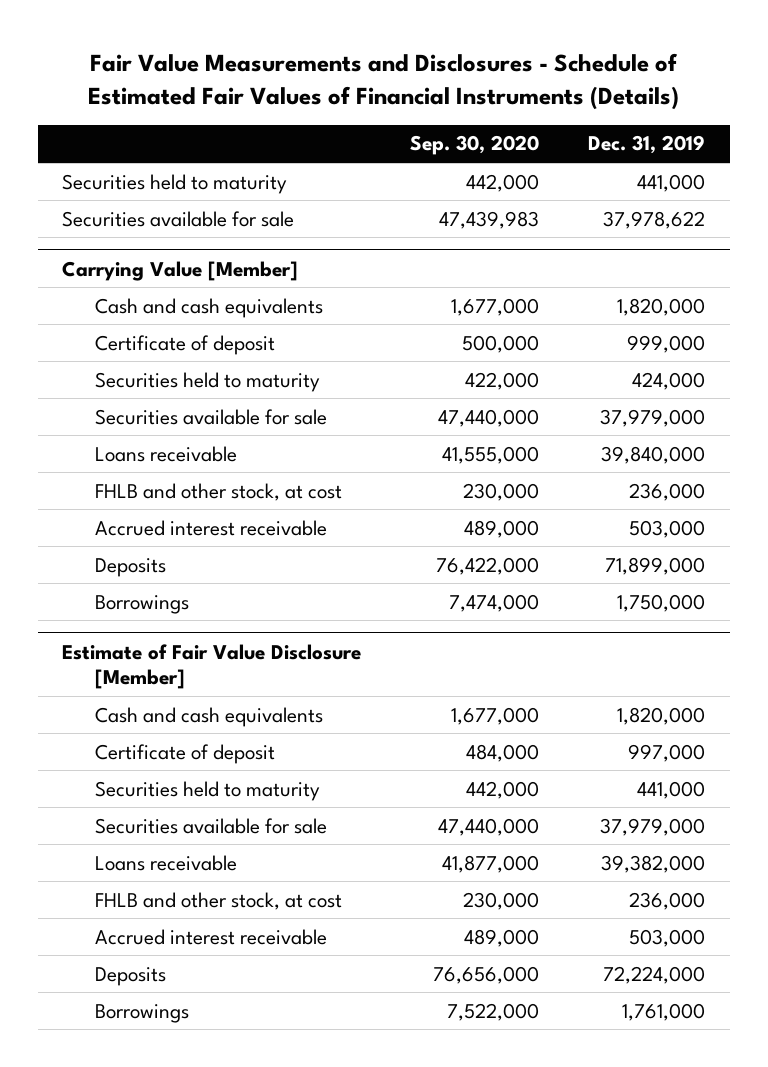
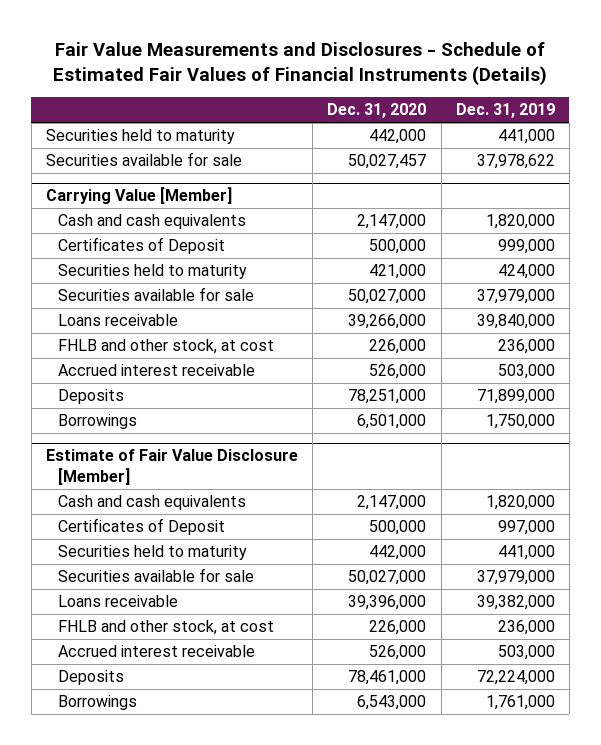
- | Sep. 30, 2020 | Dec. 31, 2019
+ | Dec. 31, 2020 | Dec. 31, 2019
@ Carrying Value [Member]
- Certificate of deposit | 500,000 | 999,000
+ Certificates of Deposit | 500,000 | 999,000
@ Estimate of Fair Value Disclosure [Member]
- Certificate of deposit | 484,000 | 997,000
+ Certificates of Deposit | 500,000 | 997,000

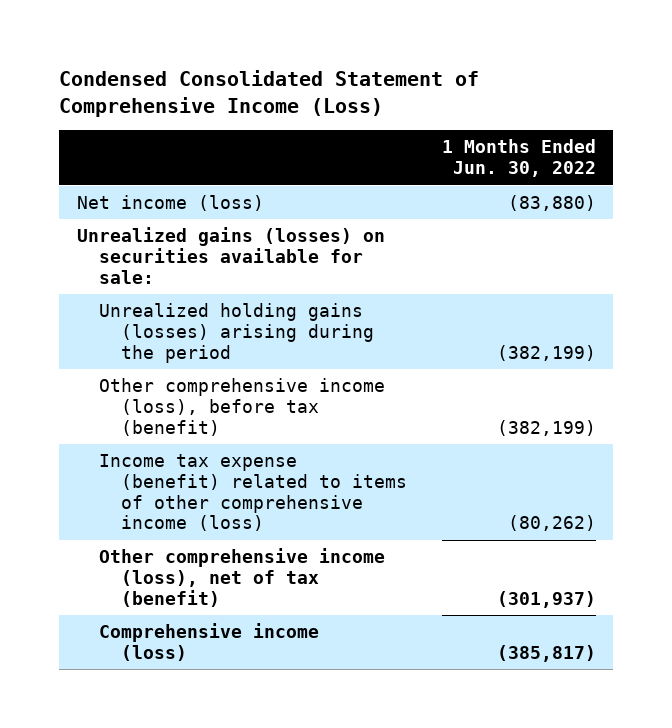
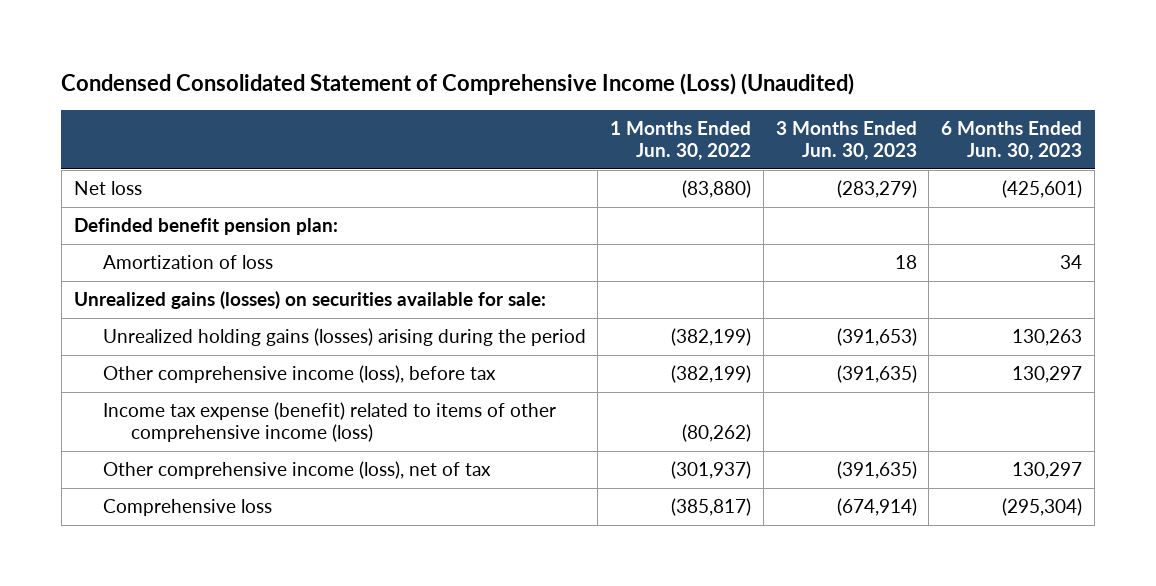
- Condensed Consolidated Statement of Comprehensive Income (Loss)
+ Condensed Consolidated Statement of Comprehensive Income (Loss) (Unaudited)
- | 1 Months Ended Jun. 30, 2022
+ | 1 Months Ended Jun. 30, 2022 | 3 Months Ended Jun. 30, 2023 | 6 Months Ended Jun. 30, 2023
- Net income (loss) | (83,880)
+ Net loss | (83,880) | (283,279) | (425,601)
+ Definded benefit pension plan:
+ Amortization of loss | | 18 | 34
- Other comprehensive income (loss), before tax (benefit) | (382,199)
+ Other comprehensive income (loss), before tax | (382,199) | (391,635) | 130,297
- Other comprehensive income (loss), net of tax (benefit) | (301,937)
- Comprehensive income (loss) | (385,817)
+ Other comprehensive income (loss), net of tax | (301,937) | (391,635) | 130,297
+ Comprehensive loss | (385,817) | (674,914) | (295,304)

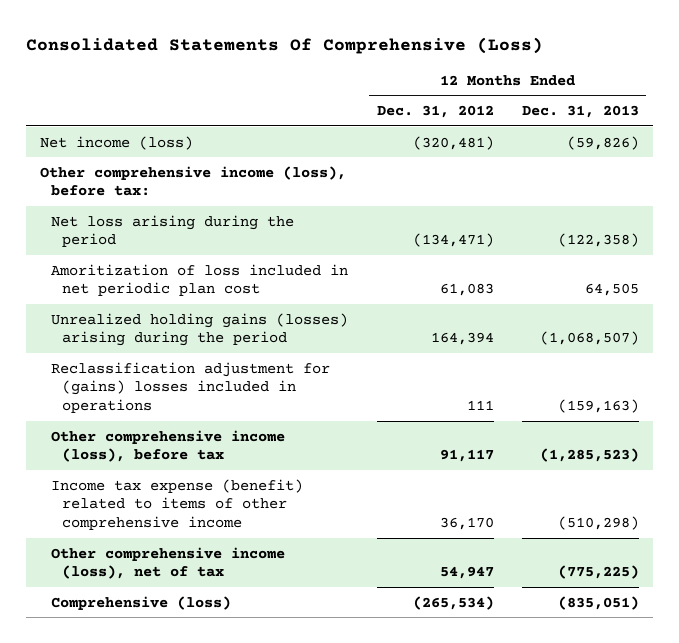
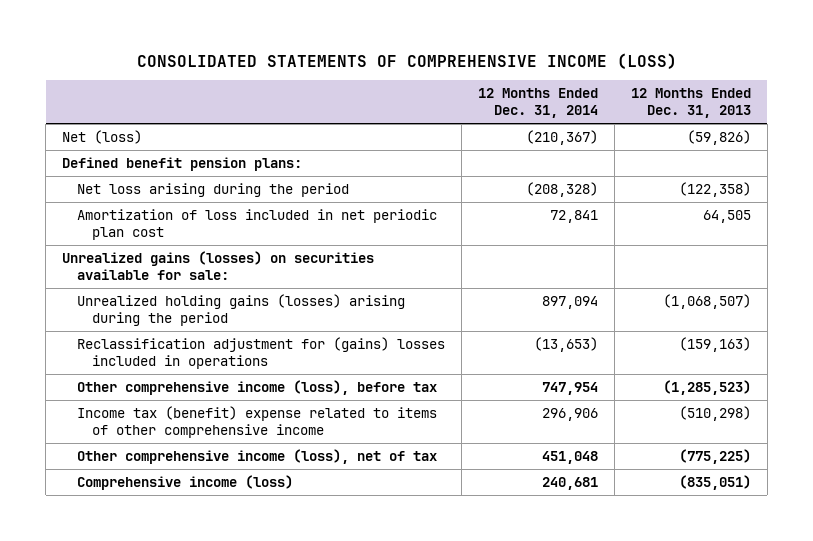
- Consolidated Statements Of Comprehensive (Loss)
+ CONSOLIDATED STATEMENTS OF COMPREHENSIVE INCOME (LOSS)
- | 12 Months Ended Dec. 31, 2012 | 12 Months Ended Dec. 31, 2013
+ | 12 Months Ended Dec. 31, 2014 | 12 Months Ended Dec. 31, 2013
- Net income (loss) | (320,481) | (59,826)
- Other comprehensive income (loss), before tax:
+ Net (loss) | (210,367) | (59,826)
+ Defined benefit pension plans:
- Amoritization of loss included in net periodic plan cost | 61,083 | 64,505
+ Amortization of loss included in net periodic plan cost | 72,841 | 64,505
+ Unrealized gains (losses) on securities available for sale:
- Income tax expense (benefit) related to items of other comprehensive income | 36,170 | (510,298)
+ Income tax (benefit) expense related to items of other comprehensive income | 296,906 | (510,298)
- Comprehensive (loss) | (265,534) | (835,051)
+ Comprehensive income (loss) | 240,681 | (835,051)

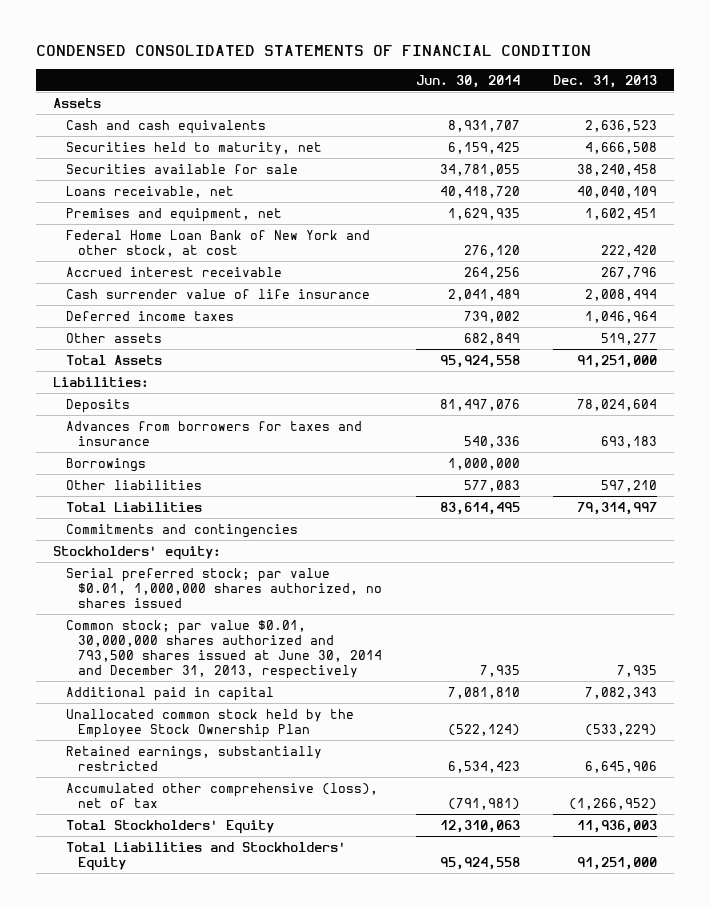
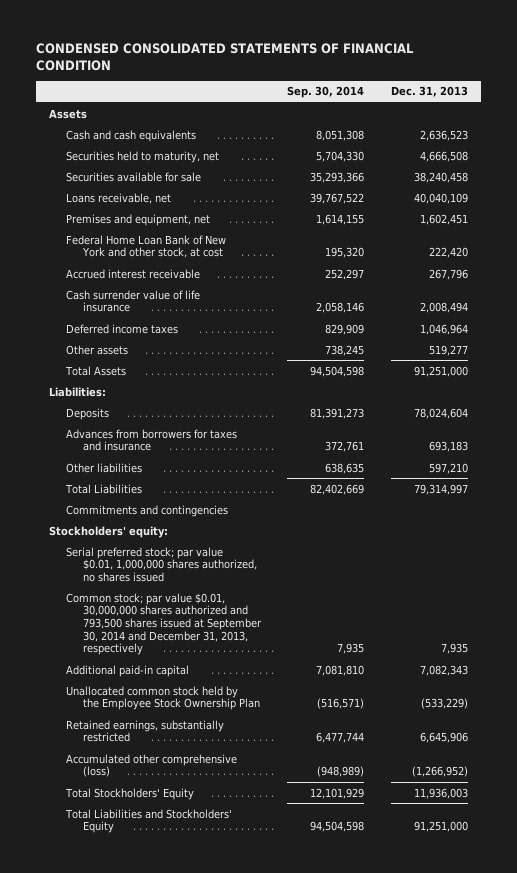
- | Jun. 30, 2014 | Dec. 31, 2013
+ | Sep. 30, 2014 | Dec. 31, 2013
- Borrowings | 1,000,000 |
- Common stock; par value $0.01, 30,000,000 shares authorized and 793,500 shares issued at June 30, 2014 and December 31, 2013, respectively | 7,935 | 7,935
- Additional paid in capital | 7,081,810 | 7,082,343
+ Common stock; par value $0.01, 30,000,000 shares authorized and 793,500 shares issued at September 30, 2014 and December 31, 2013, respectively | 7,935 | 7,935
+ Additional paid-in capital | 7,081,810 | 7,082,343
- Accumulated other comprehensive (loss), net of tax | (791,981) | (1,266,952)
+ Accumulated other comprehensive (loss) | (948,989) | (1,266,952)

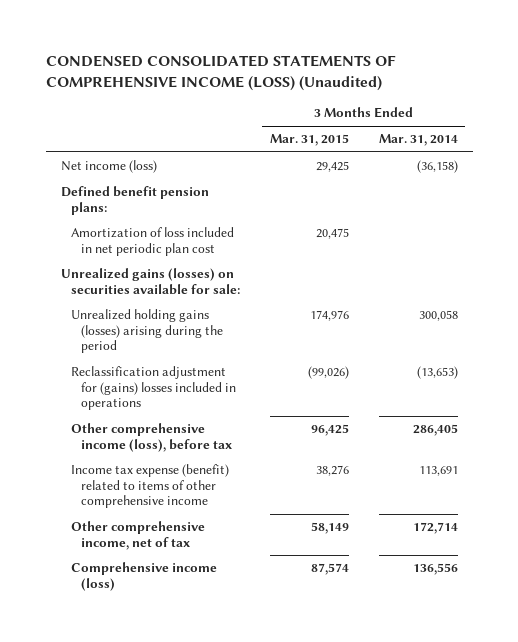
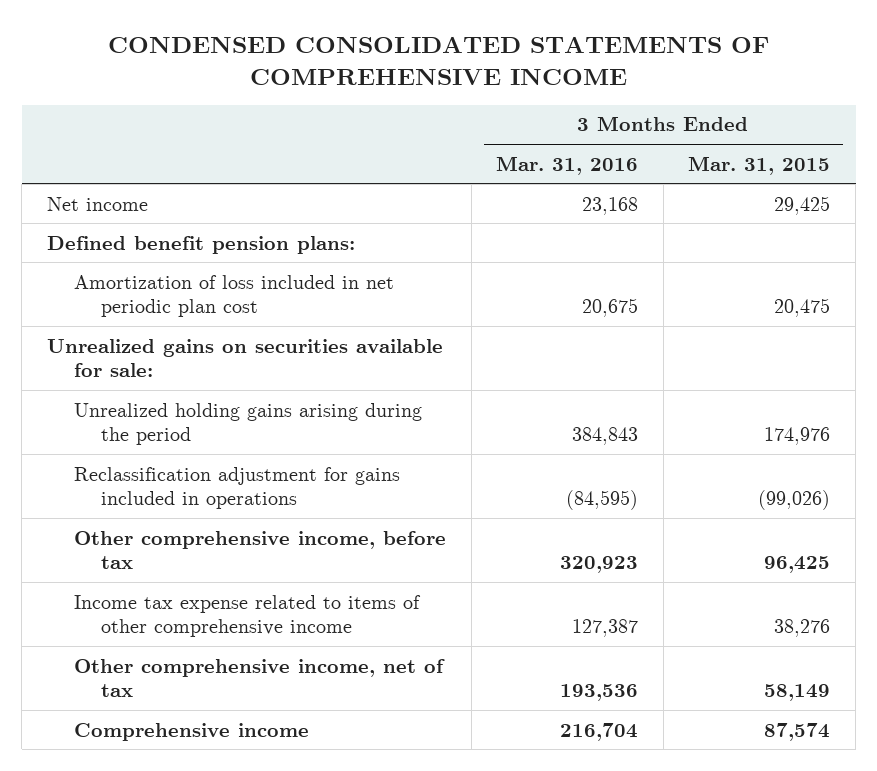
- CONDENSED CONSOLIDATED STATEMENTS OF COMPREHENSIVE INCOME (LOSS) (Unaudited)
+ CONDENSED CONSOLIDATED STATEMENTS OF COMPREHENSIVE INCOME
- | 3 Months Ended Mar. 31, 2015 | 3 Months Ended Mar. 31, 2014
+ | 3 Months Ended Mar. 31, 2016 | 3 Months Ended Mar. 31, 2015
- Net income (loss) | 29,425 | (36,158)
+ Net income | 23,168 | 29,425
- Unrealized gains (losses) on securities available for sale:
- Unrealized holding gains (losses) arising during the period | 174,976 | 300,058
- Reclassification adjustment for (gains) losses included in operations | (99,026) | (13,653)
- Other comprehensive income (loss), before tax | 96,425 | 286,405
- Income tax expense (benefit) related to items of other comprehensive income | 38,276 | 113,691
+ Unrealized gains on securities available for sale:
+ Unrealized holding gains arising during the period | 384,843 | 174,976
+ Reclassification adjustment for gains included in operations | (84,595) | (99,026)
+ Other comprehensive income, before tax | 320,923 | 96,425
+ Income tax expense related to items of other comprehensive income | 127,387 | 38,276
- Comprehensive income (loss) | 87,574 | 136,556
+ Comprehensive income | 216,704 | 87,574

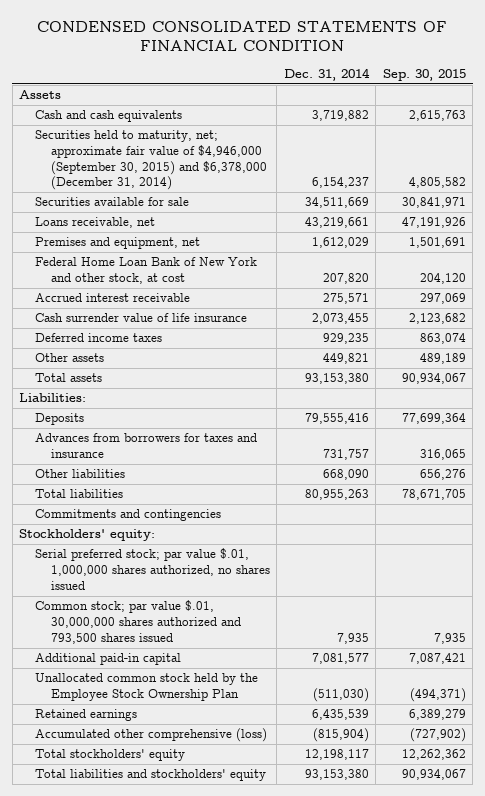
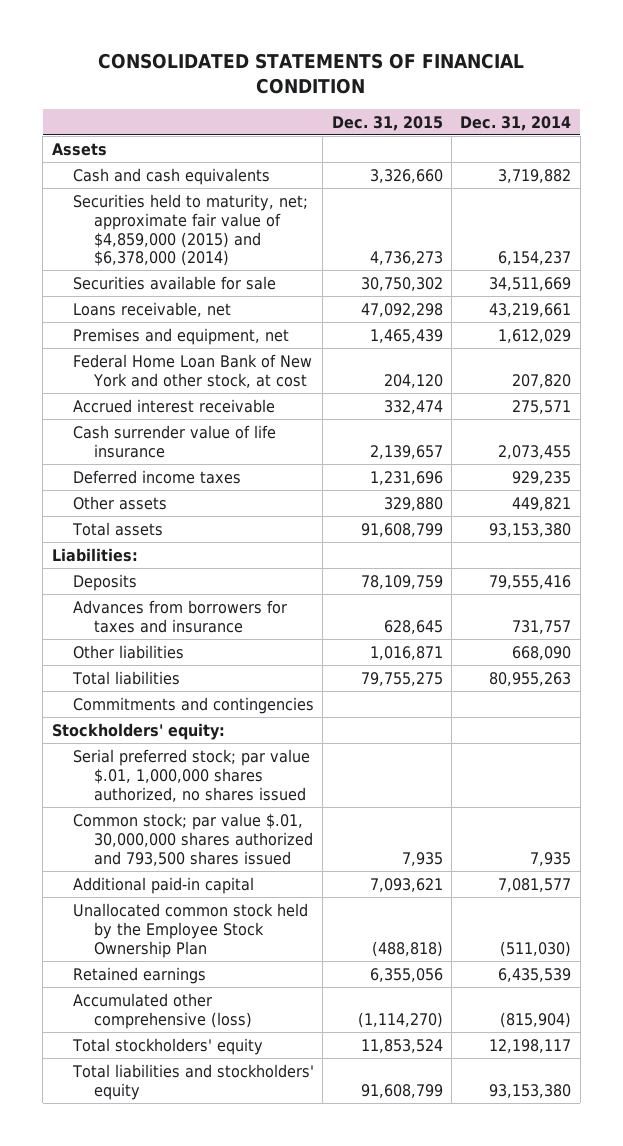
- CONDENSED CONSOLIDATED STATEMENTS OF FINANCIAL CONDITION
+ CONSOLIDATED STATEMENTS OF FINANCIAL CONDITION
- | Dec. 31, 2014 | Sep. 30, 2015
+ | Dec. 31, 2015 | Dec. 31, 2014
- Securities held to maturity, net; approximate fair value of $4,946,000 (September 30, 2015) and $6,378,000 (December 31, 2014) | 6,154,237 | 4,805,582
+ Securities held to maturity, net; approximate fair value of $4,859,000 (2015) and $6,378,000 (2014) | 4,736,273 | 6,154,237

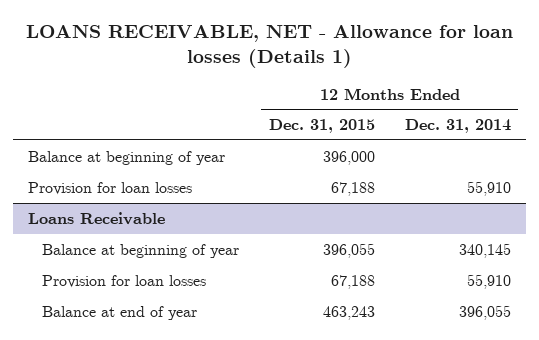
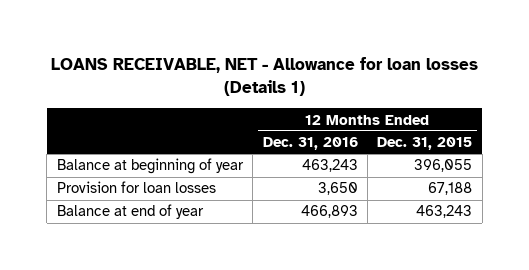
- | 12 Months Ended Dec. 31, 2015 | 12 Months Ended Dec. 31, 2014
+ | 12 Months Ended Dec. 31, 2016 | 12 Months Ended Dec. 31, 2015
- Balance at beginning of year | 396,000 |
- Provision for loan losses | 67,188 | 55,910
- Loans Receivable

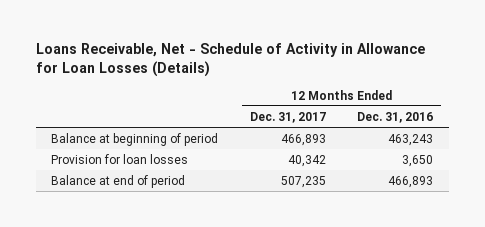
- LOANS RECEIVABLE, NET - Allowance for loan losses (Details 1)
+ Loans Receivable, Net - Schedule of Activity in Allowance for Loan Losses (Details)
- | 12 Months Ended Dec. 31, 2016 | 12 Months Ended Dec. 31, 2015
+ | 12 Months Ended Dec. 31, 2017 | 12 Months Ended Dec. 31, 2016
- Balance at beginning of year | 463,243 | 396,055
+ Balance at beginning of period | 466,893 | 463,243
- Balance at end of year | 466,893 | 463,243
+ Balance at end of period | 507,235 | 466,893

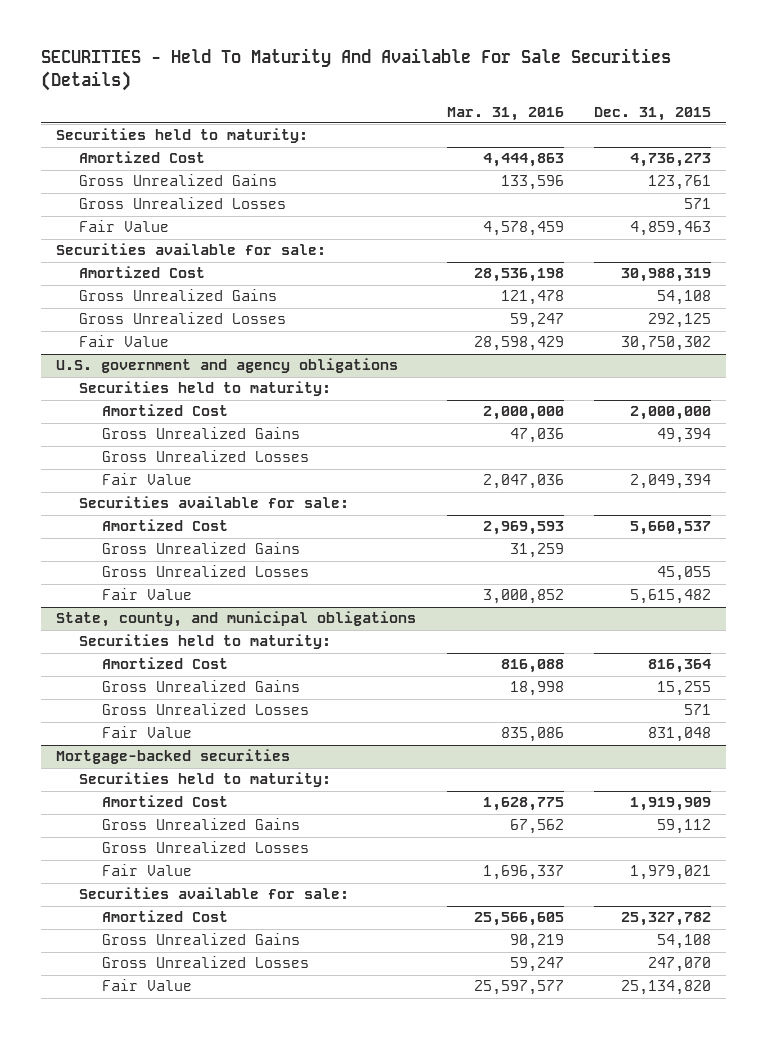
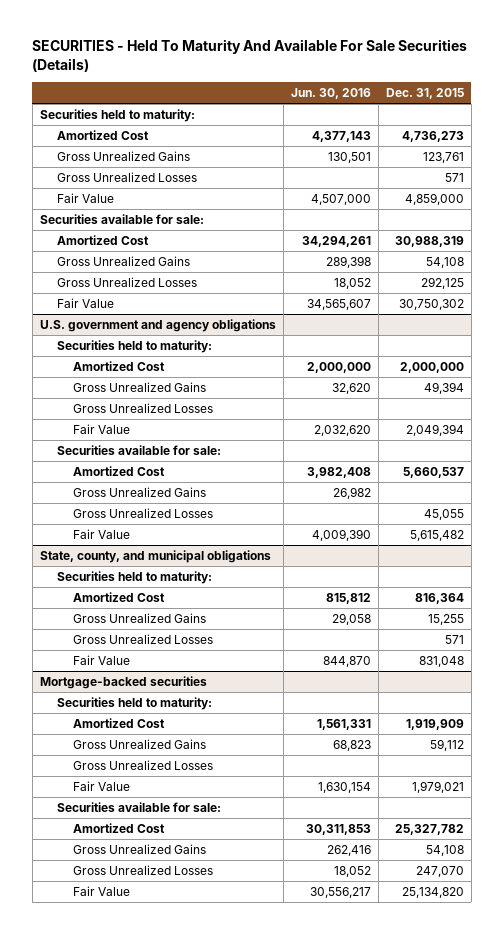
- | Mar. 31, 2016 | Dec. 31, 2015
+ | Jun. 30, 2016 | Dec. 31, 2015
- Fair Value | 4,578,459 | 4,859,463
+ Fair Value | 4,507,000 | 4,859,000

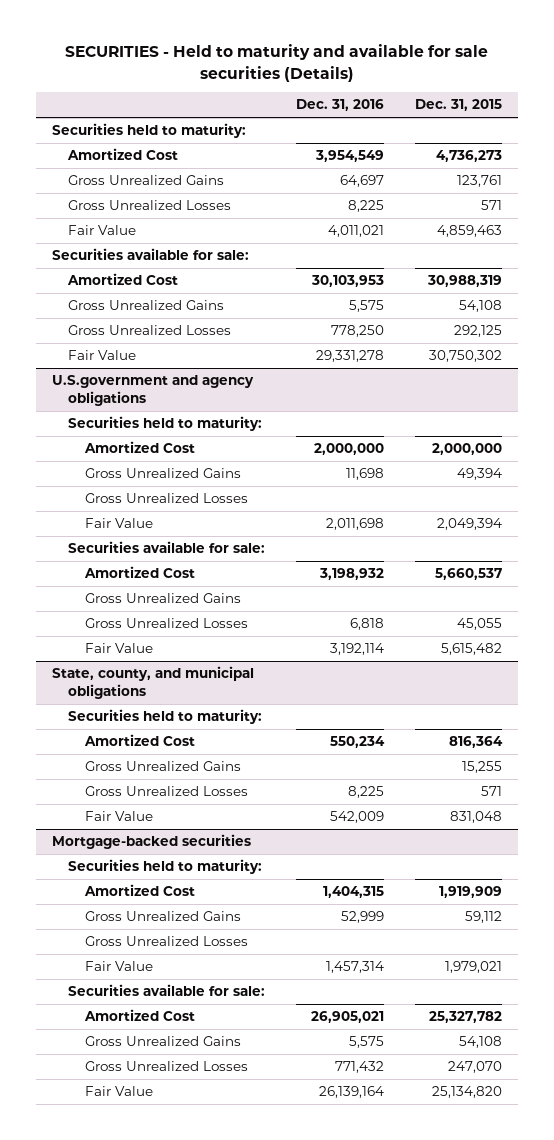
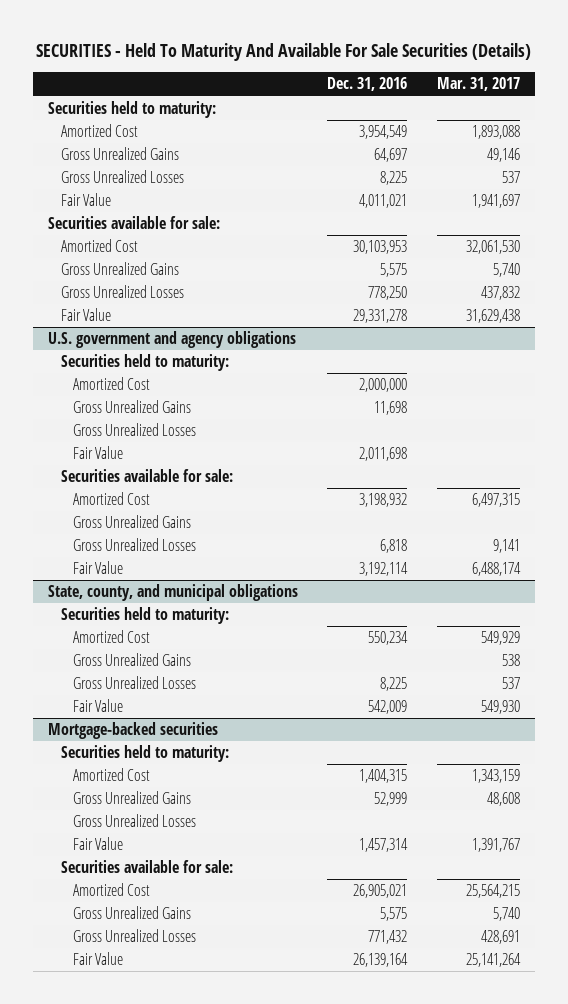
- SECURITIES - Held to maturity and available for sale securities (Details)
+ SECURITIES - Held To Maturity And Available For Sale Securities (Details)
- | Dec. 31, 2016 | Dec. 31, 2015
+ | Dec. 31, 2016 | Mar. 31, 2017
- U.S.government and agency obligations
+ U.S. government and agency obligations

